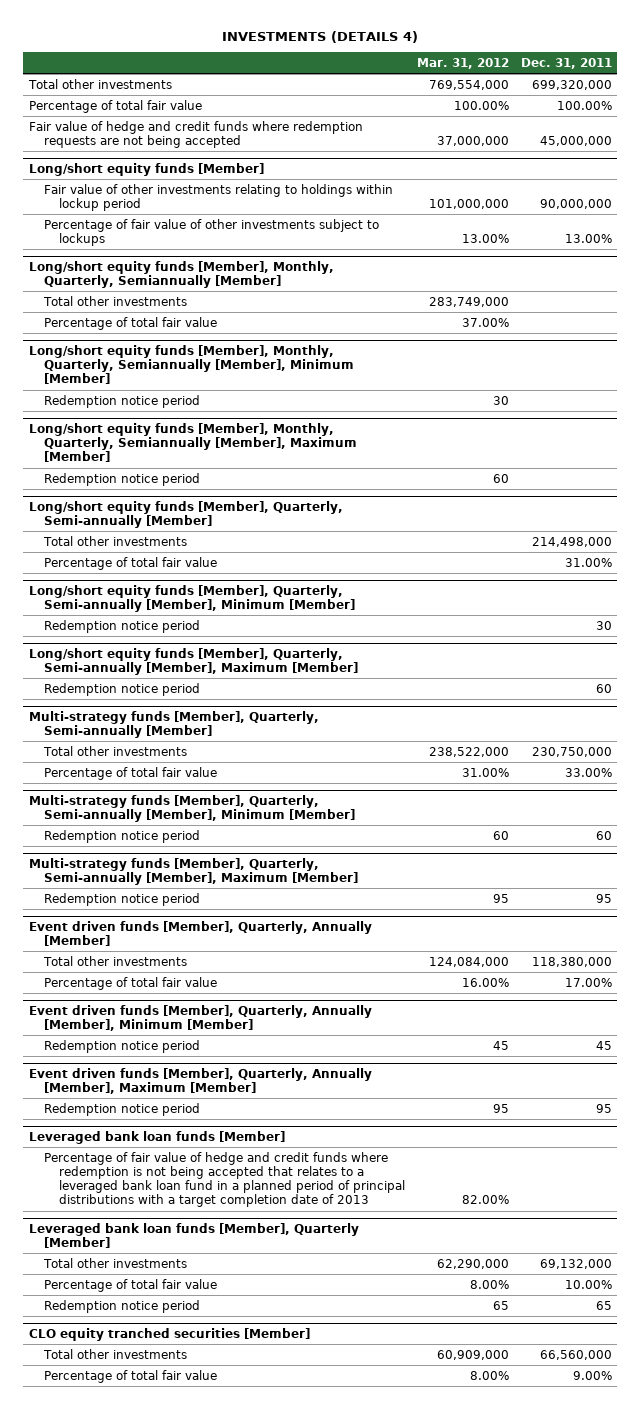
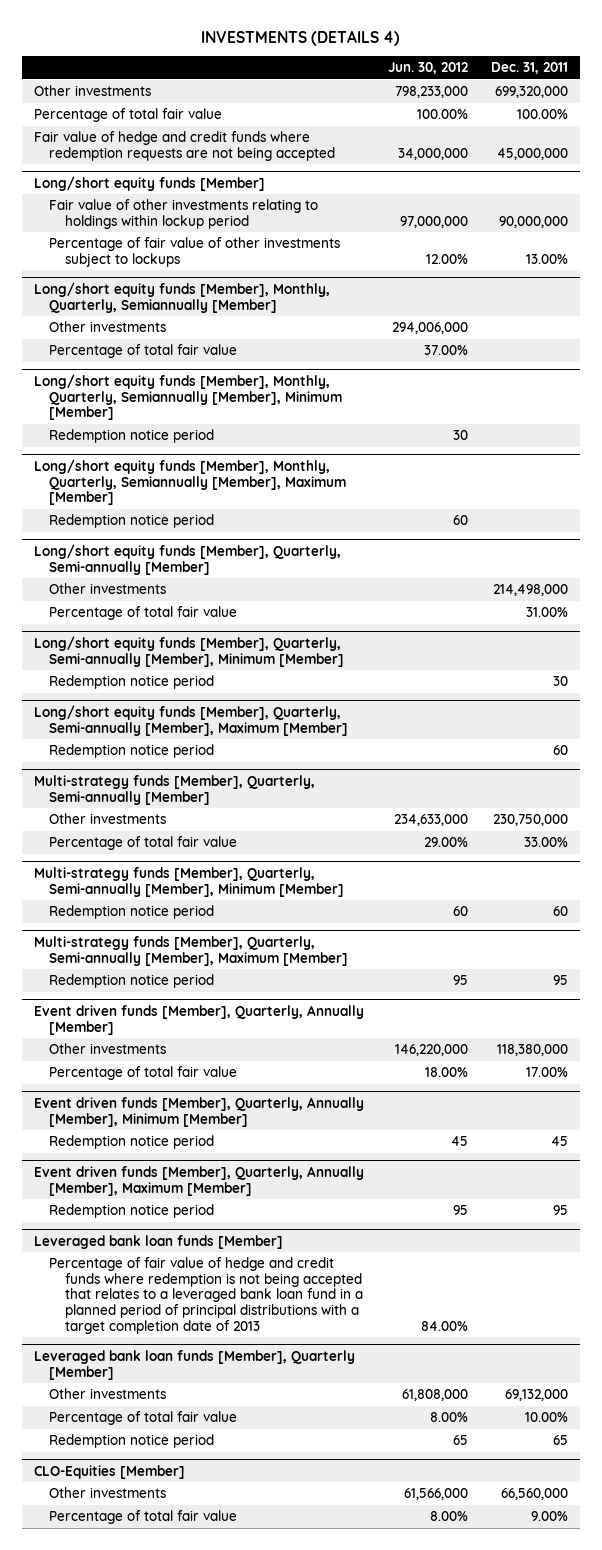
- | Mar. 31, 2012 | Dec. 31, 2011
+ | Jun. 30, 2012 | Dec. 31, 2011
- Total other investments | 769,554,000 | 699,320,000
+ Other investments | 798,233,000 | 699,320,000
@ Long/short equity funds [Member], Monthly, Quarterly, Semiannually [Member]
- Total other investments | 283,749,000 |
+ Other investments | 294,006,000 |
@ Long/short equity funds [Member], Quarterly, Semi-annually [Member]
- Total other investments | | 214,498,000
+ Other investments | | 214,498,000
@ Multi-strategy funds [Member], Quarterly, Semi-annually [Member]
- Total other investments | 238,522,000 | 230,750,000
+ Other investments | 234,633,000 | 230,750,000
@ Event driven funds [Member], Quarterly, Annually [Member]
- Total other investments | 124,084,000 | 118,380,000
+ Other investments | 146,220,000 | 118,380,000
@ Leveraged bank loan funds [Member], Quarterly [Member]
- Total other investments | 62,290,000 | 69,132,000
+ Other investments | 61,808,000 | 69,132,000
- CLO equity tranched securities [Member]
- Total other investments | 60,909,000 | 66,560,000
+ CLO-Equities [Member]
+ Other investments | 61,566,000 | 66,560,000

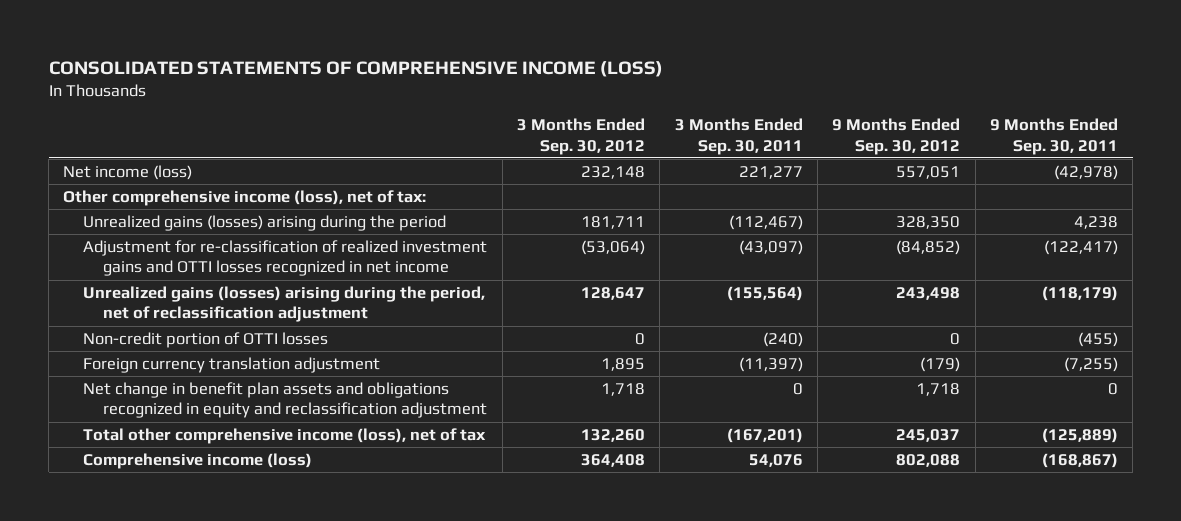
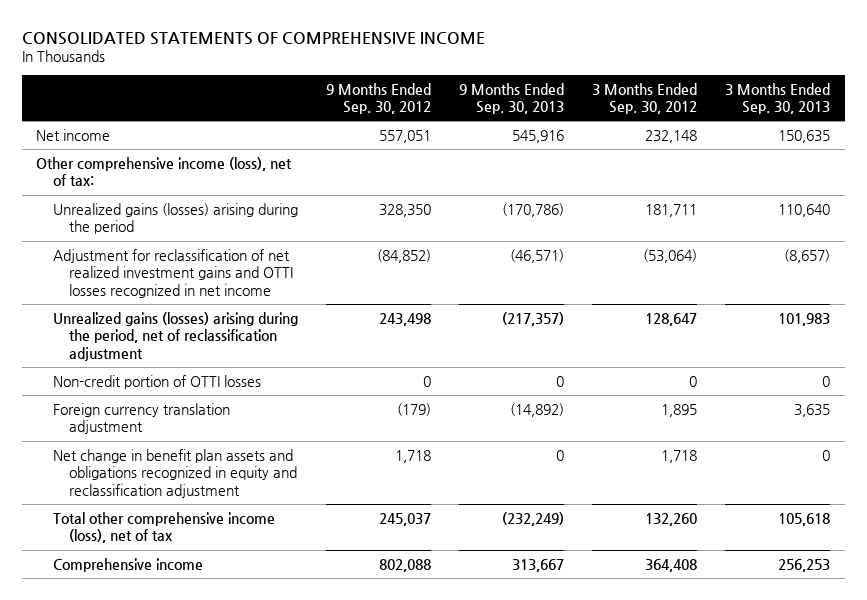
- CONSOLIDATED STATEMENTS OF COMPREHENSIVE INCOME (LOSS)
+ CONSOLIDATED STATEMENTS OF COMPREHENSIVE INCOME
- | 3 Months Ended Sep. 30, 2012 | 3 Months Ended Sep. 30, 2011 | 9 Months Ended Sep. 30, 2012 | 9 Months Ended Sep. 30, 2011
+ | 9 Months Ended Sep. 30, 2012 | 9 Months Ended Sep. 30, 2013 | 3 Months Ended Sep. 30, 2012 | 3 Months Ended Sep. 30, 2013
- Net income (loss) | 232,148 | 221,277 | 557,051 | (42,978)
+ Net income | 557,051 | 545,916 | 232,148 | 150,635
- Adjustment for re-classification of realized investment gains and OTTI losses recognized in net income | (53,064) | (43,097) | (84,852) | (122,417)
+ Adjustment for reclassification of net realized investment gains and OTTI losses recognized in net income | (84,852) | (46,571) | (53,064) | (8,657)
- Comprehensive income (loss) | 364,408 | 54,076 | 802,088 | (168,867)
+ Comprehensive income | 802,088 | 313,667 | 364,408 | 256,253

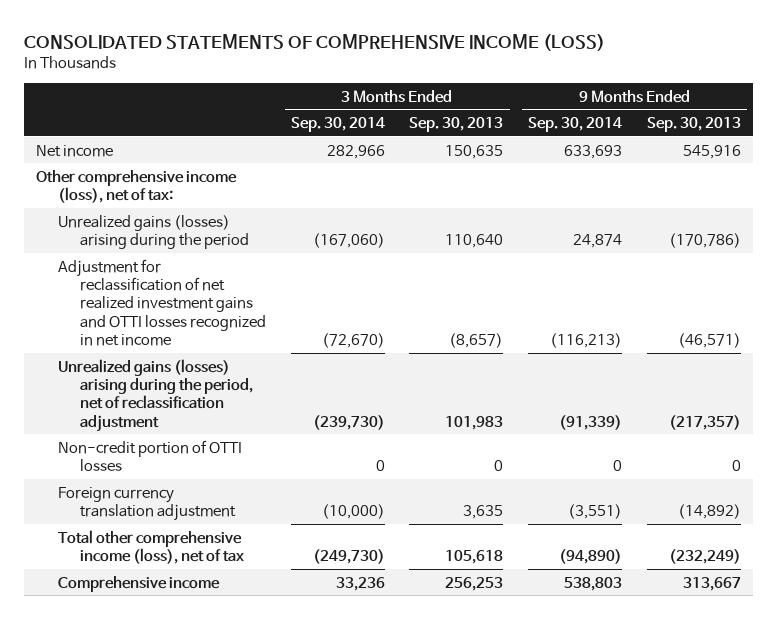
- CONSOLIDATED STATEMENTS OF COMPREHENSIVE INCOME
+ CONSOLIDATED STATEMENTS OF COMPREHENSIVE INCOME (LOSS)
- | 9 Months Ended Sep. 30, 2012 | 9 Months Ended Sep. 30, 2013 | 3 Months Ended Sep. 30, 2012 | 3 Months Ended Sep. 30, 2013
+ | 3 Months Ended Sep. 30, 2014 | 3 Months Ended Sep. 30, 2013 | 9 Months Ended Sep. 30, 2014 | 9 Months Ended Sep. 30, 2013
- Net change in benefit plan assets and obligations recognized in equity and reclassification adjustment | 1,718 | 0 | 1,718 | 0

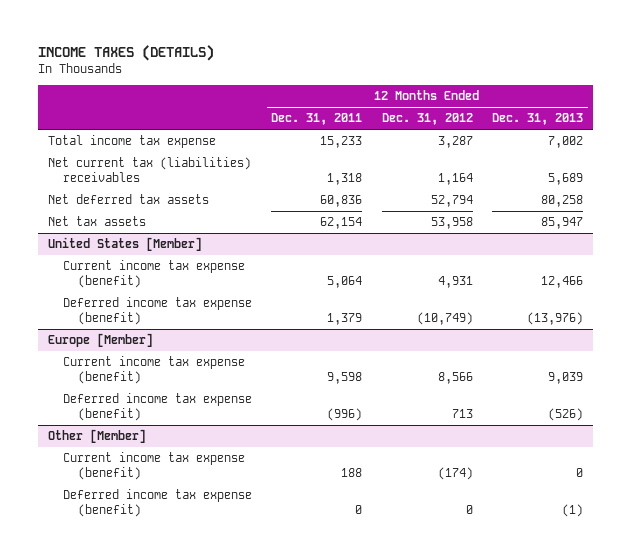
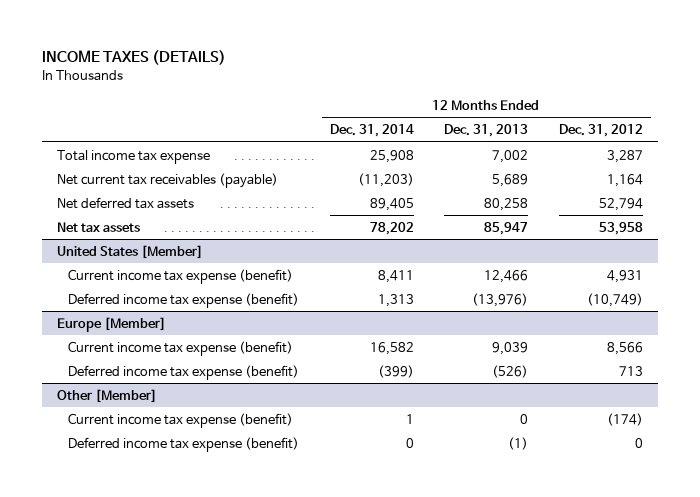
- | 12 Months Ended Dec. 31, 2011 | 12 Months Ended Dec. 31, 2012 | 12 Months Ended Dec. 31, 2013
+ | 12 Months Ended Dec. 31, 2014 | 12 Months Ended Dec. 31, 2013 | 12 Months Ended Dec. 31, 2012
- Net current tax (liabilities) receivables | 1,318 | 1,164 | 5,689
+ Net current tax receivables (payable) | (11,203) | 5,689 | 1,164

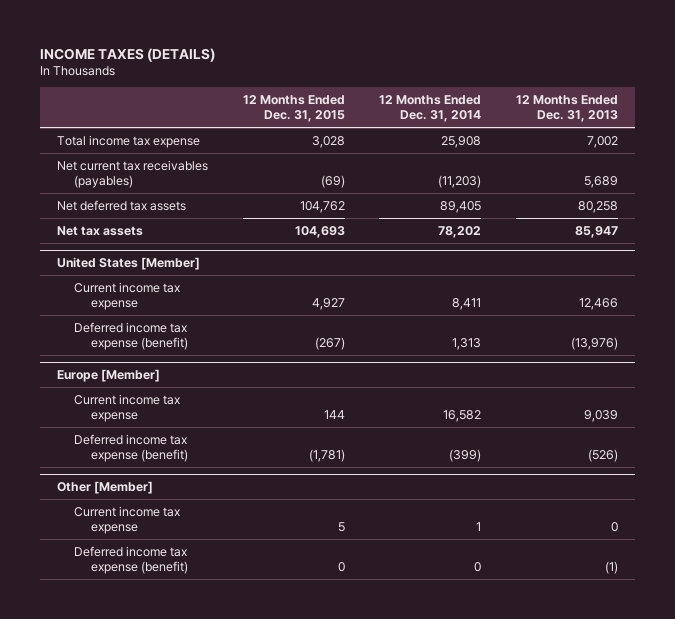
- | 12 Months Ended Dec. 31, 2014 | 12 Months Ended Dec. 31, 2013 | 12 Months Ended Dec. 31, 2012
+ | 12 Months Ended Dec. 31, 2015 | 12 Months Ended Dec. 31, 2014 | 12 Months Ended Dec. 31, 2013
- Net current tax receivables (payable) | (11,203) | 5,689 | 1,164
+ Net current tax receivables (payables) | (69) | (11,203) | 5,689
@ United States [Member]
- Current income tax expense (benefit) | 8,411 | 12,466 | 4,931
+ Current income tax expense | 4,927 | 8,411 | 12,466
@ Europe [Member]
- Current income tax expense (benefit) | 16,582 | 9,039 | 8,566
+ Current income tax expense | 144 | 16,582 | 9,039
@ Other [Member]
- Current income tax expense (benefit) | 1 | 0 | (174)
+ Current income tax expense | 5 | 1 | 0

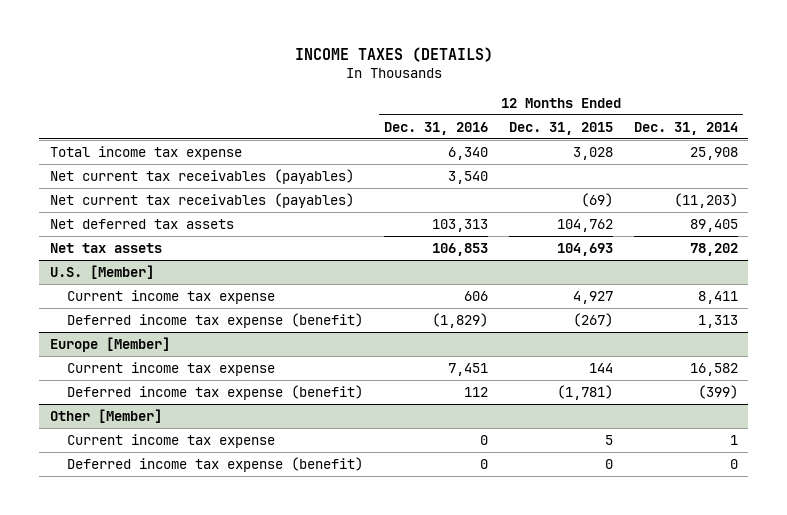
- | 12 Months Ended Dec. 31, 2015 | 12 Months Ended Dec. 31, 2014 | 12 Months Ended Dec. 31, 2013
+ | 12 Months Ended Dec. 31, 2016 | 12 Months Ended Dec. 31, 2015 | 12 Months Ended Dec. 31, 2014
+ Net current tax receivables (payables) | 3,540 | |
- United States [Member]
+ U.S. [Member]

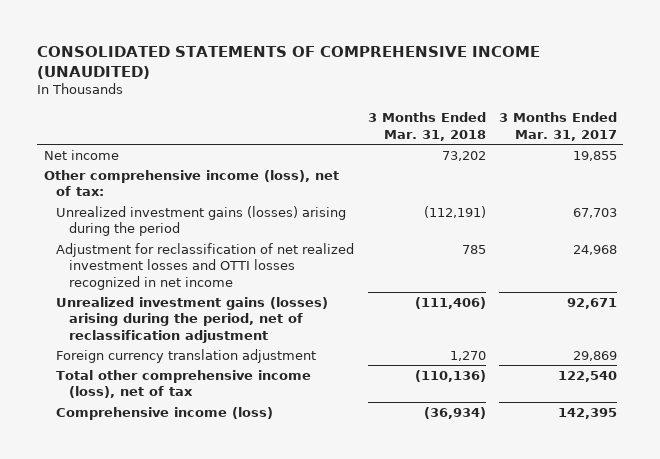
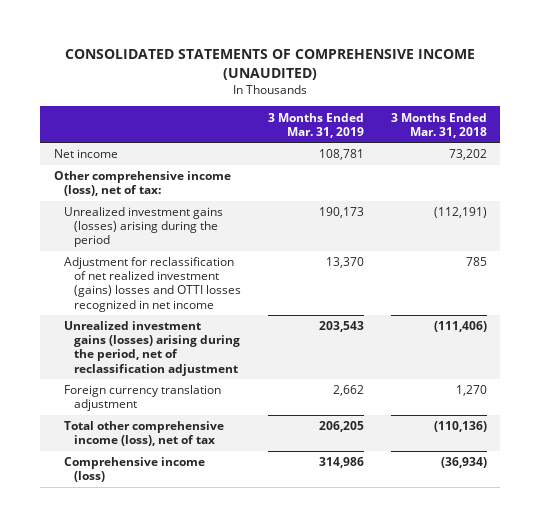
- | 3 Months Ended Mar. 31, 2018 | 3 Months Ended Mar. 31, 2017
+ | 3 Months Ended Mar. 31, 2019 | 3 Months Ended Mar. 31, 2018
- Adjustment for reclassification of net realized investment losses and OTTI losses recognized in net income | 785 | 24,968
+ Adjustment for reclassification of net realized investment (gains) losses and OTTI losses recognized in net income | 13,370 | 785

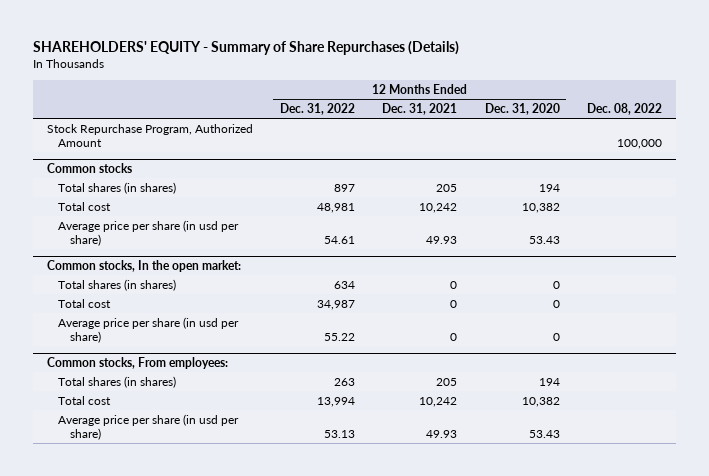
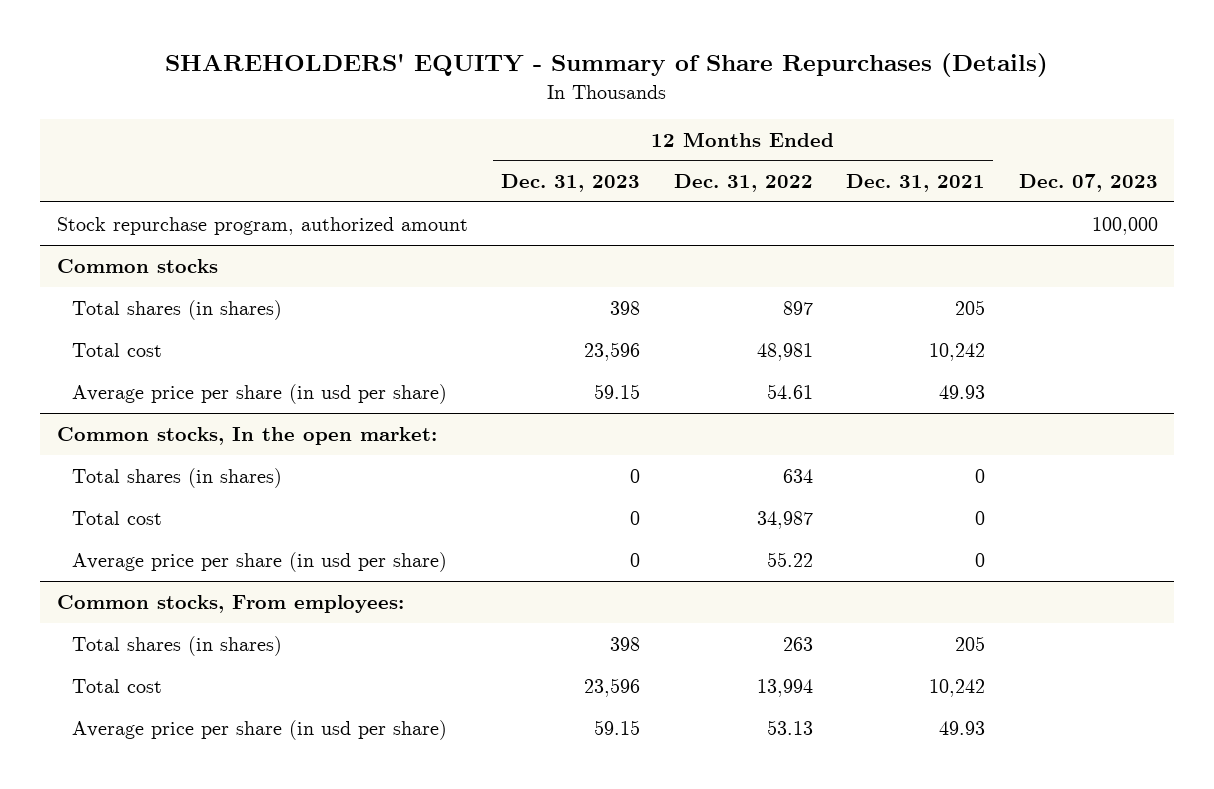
- | 12 Months Ended Dec. 31, 2022 | 12 Months Ended Dec. 31, 2021 | 12 Months Ended Dec. 31, 2020 | Dec. 08, 2022
+ | 12 Months Ended Dec. 31, 2023 | 12 Months Ended Dec. 31, 2022 | 12 Months Ended Dec. 31, 2021 | Dec. 07, 2023
- Stock Repurchase Program, Authorized Amount | | | | 100,000
+ Stock repurchase program, authorized amount | | | | 100,000

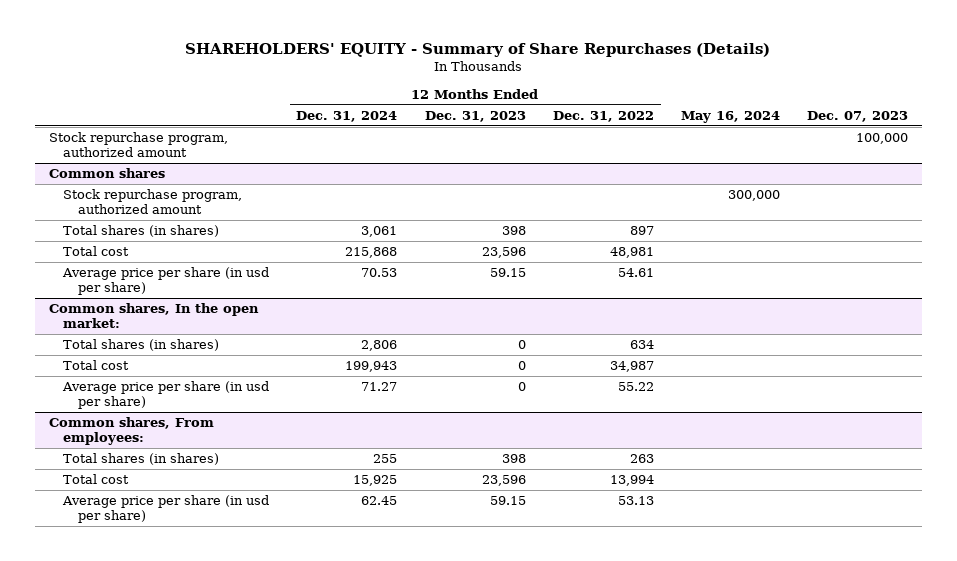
- | 12 Months Ended Dec. 31, 2023 | 12 Months Ended Dec. 31, 2022 | 12 Months Ended Dec. 31, 2021 | Dec. 07, 2023
+ | 12 Months Ended Dec. 31, 2024 | 12 Months Ended Dec. 31, 2023 | 12 Months Ended Dec. 31, 2022 | May 16, 2024 | Dec. 07, 2023
- Common stocks
+ Common shares
+ Stock repurchase program, authorized amount | | | | 300,000 |
- Common stocks, In the open market:
+ Common shares, In the open market:
- Common stocks, From employees:
+ Common shares, From employees:

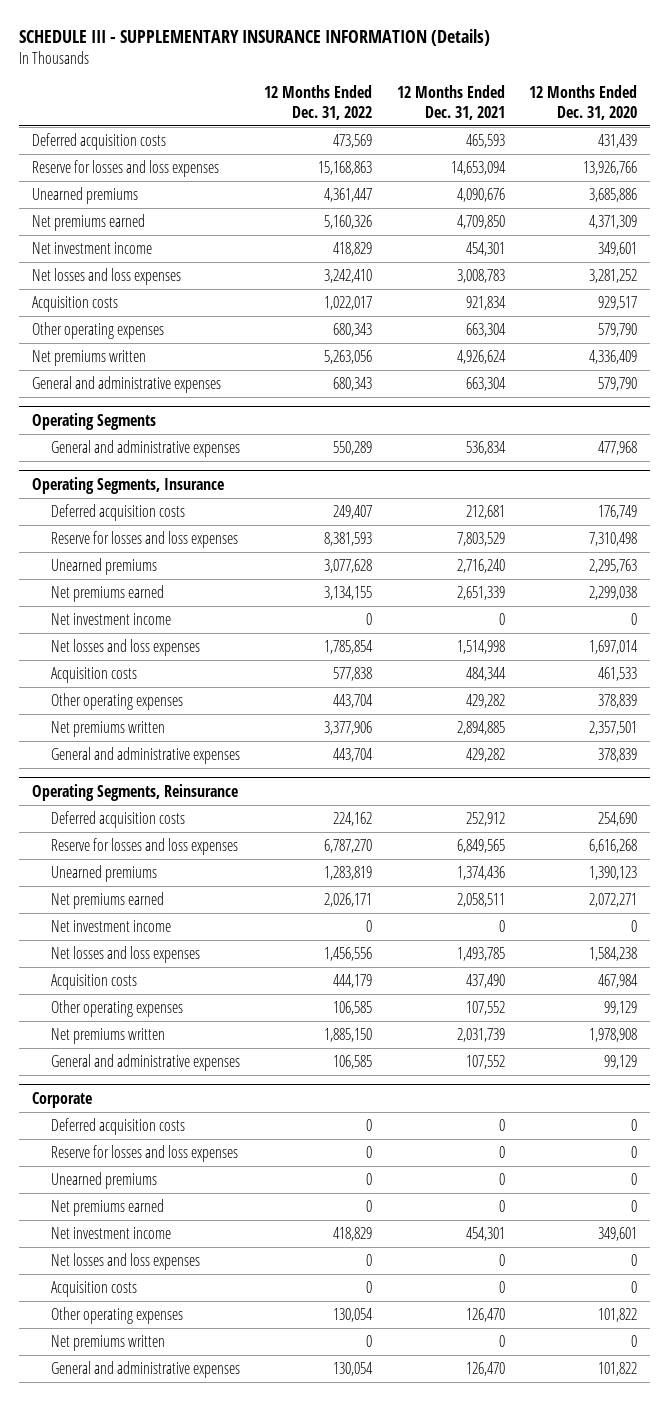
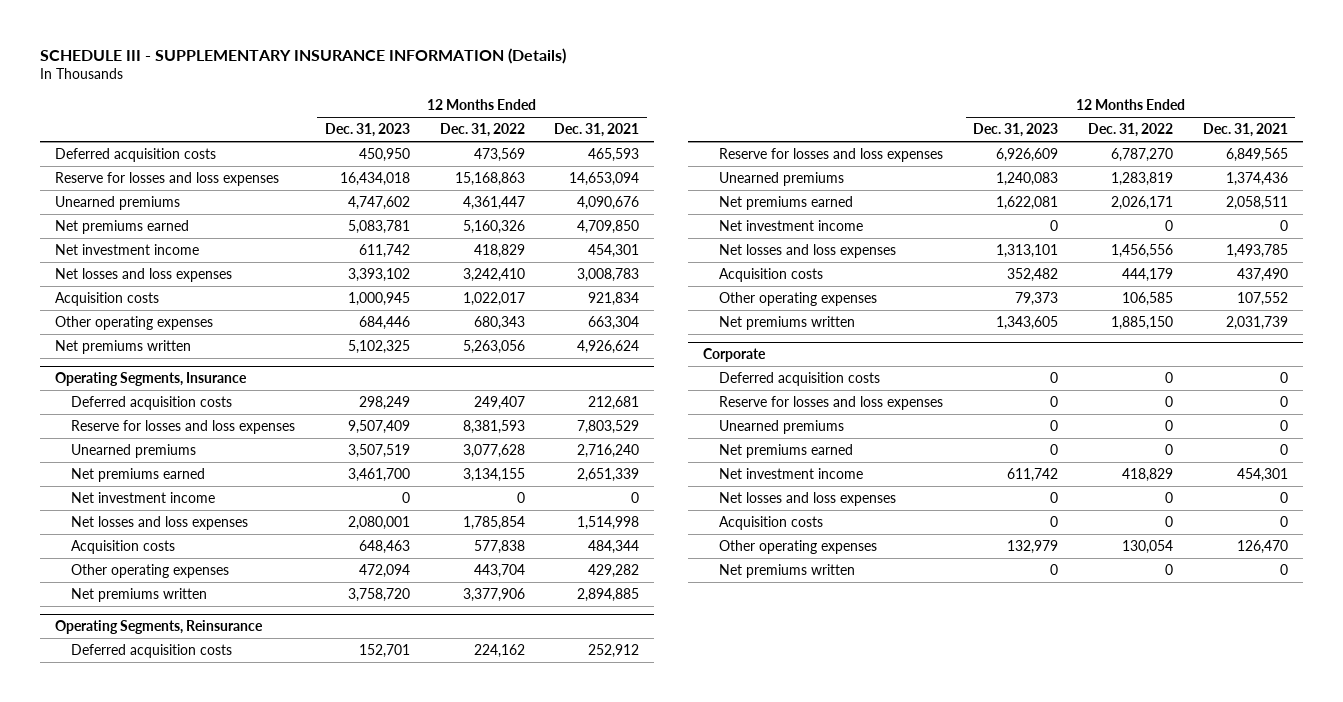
- | 12 Months Ended Dec. 31, 2022 | 12 Months Ended Dec. 31, 2021 | 12 Months Ended Dec. 31, 2020
+ | 12 Months Ended Dec. 31, 2023 | 12 Months Ended Dec. 31, 2022 | 12 Months Ended Dec. 31, 2021
- General and administrative expenses | 680,343 | 663,304 | 579,790
- Operating Segments
- General and administrative expenses | 550,289 | 536,834 | 477,968
@ Operating Segments, Insurance
- General and administrative expenses | 443,704 | 429,282 | 378,839
@ Operating Segments, Reinsurance
- General and administrative expenses | 106,585 | 107,552 | 99,129
@ Corporate
- General and administrative expenses | 130,054 | 126,470 | 101,822

